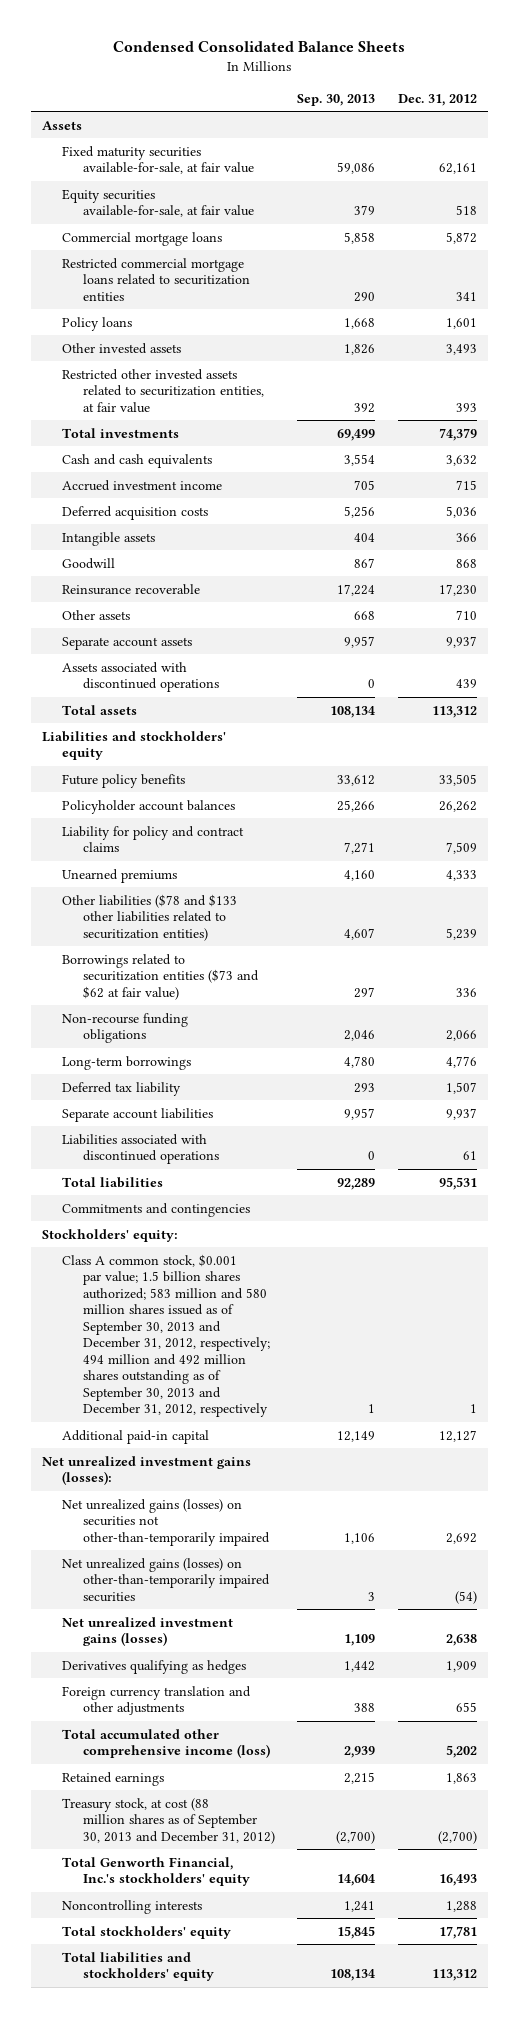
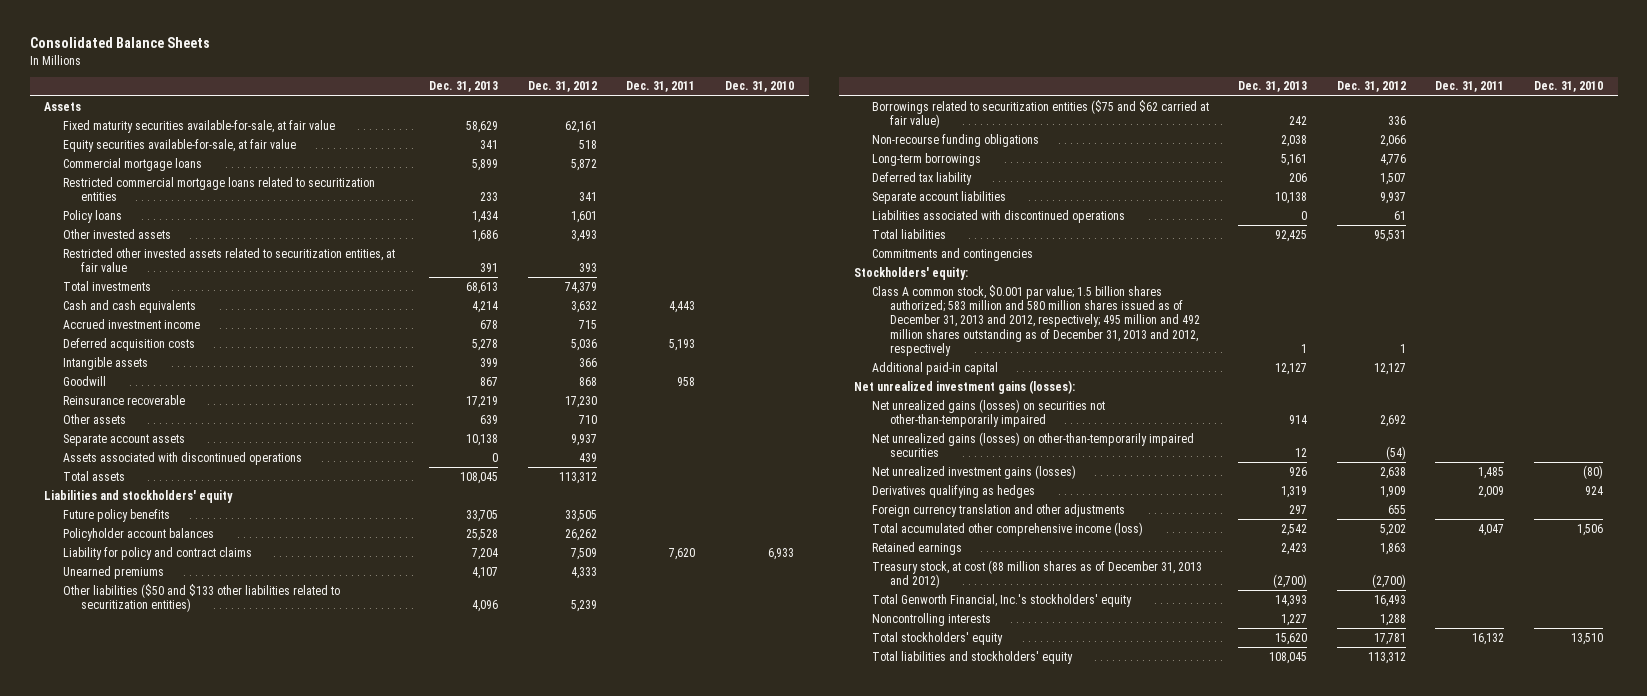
- Condensed Consolidated Balance Sheets
+ Consolidated Balance Sheets
- | Sep. 30, 2013 | Dec. 31, 2012
+ | Dec. 31, 2013 | Dec. 31, 2012 | Dec. 31, 2011 | Dec. 31, 2010
- Other liabilities ($78 and $133 other liabilities related to securitization entities) | 4,607 | 5,239
- Borrowings related to securitization entities ($73 and $62 at fair value) | 297 | 336
+ Other liabilities ($50 and $133 other liabilities related to securitization entities) | 4,096 | 5,239 | |
+ Borrowings related to securitization entities ($75 and $62 carried at fair value) | 242 | 336 | |
- Class A common stock, $0.001 par value; 1.5 billion shares authorized; 583 million and 580 million shares issued as of September 30, 2013 and December 31, 2012, respectively; 494 million and 492 million shares outstanding as of September 30, 2013 and December 31, 2012, respectively | 1 | 1
+ Class A common stock, $0.001 par value; 1.5 billion shares authorized; 583 million and 580 million shares issued as of December 31, 2013 and 2012, respectively; 495 million and 492 million shares outstanding as of December 31, 2013 and 2012, respectively | 1 | 1 | |
- Treasury stock, at cost (88 million shares as of September 30, 2013 and December 31, 2012) | (2,700) | (2,700)
+ Treasury stock, at cost (88 million shares as of December 31, 2013 and 2012) | (2,700) | (2,700) | |

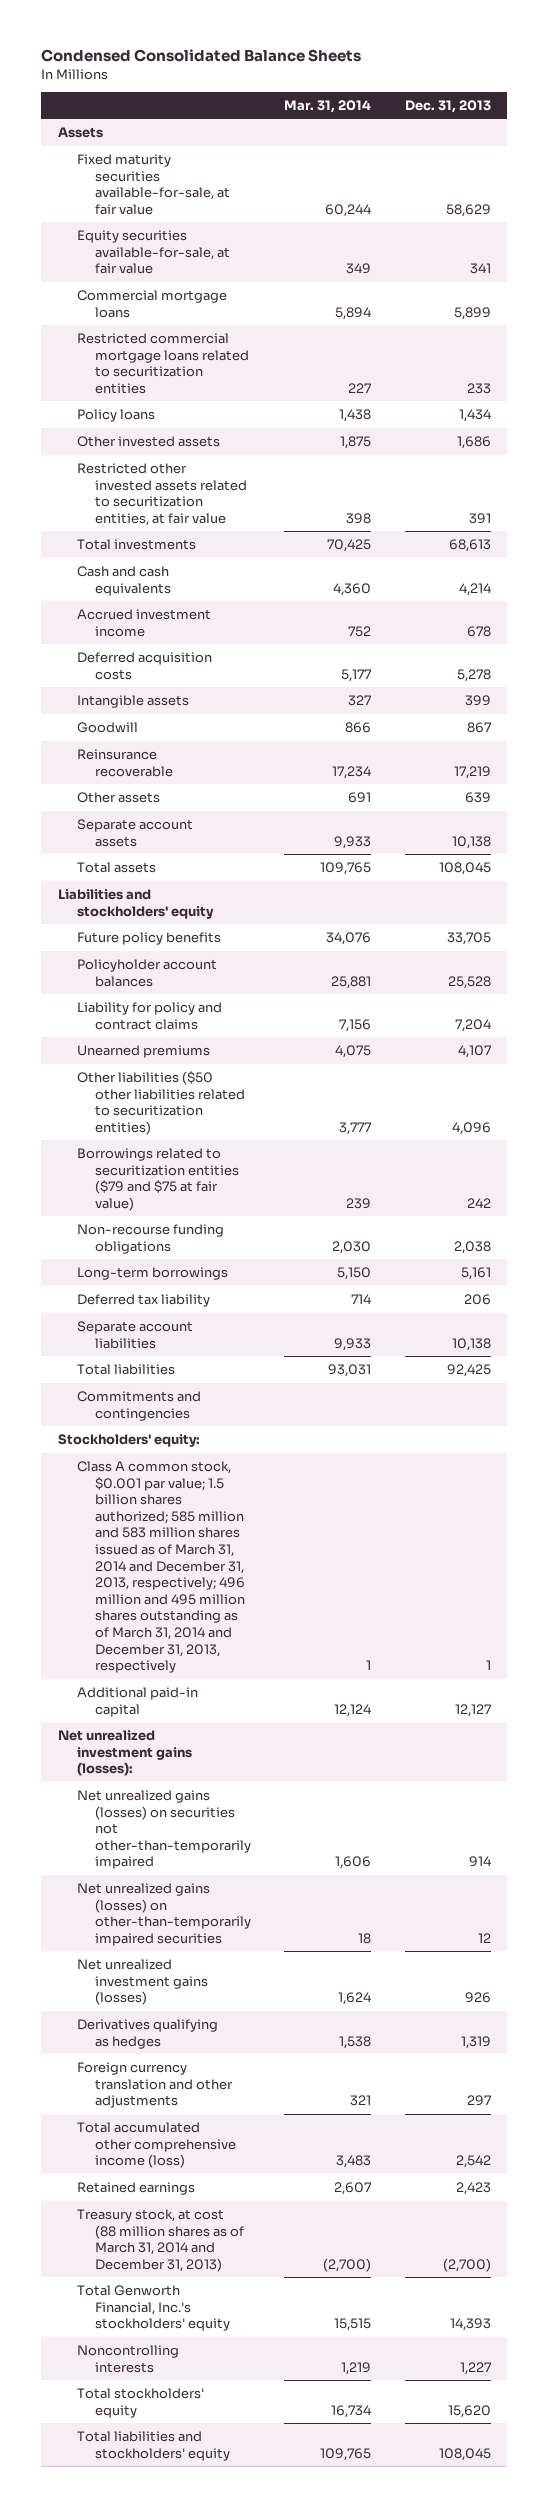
- Consolidated Balance Sheets
+ Condensed Consolidated Balance Sheets
- | Dec. 31, 2013 | Dec. 31, 2012 | Dec. 31, 2011 | Dec. 31, 2010
+ | Mar. 31, 2014 | Dec. 31, 2013
- Assets associated with discontinued operations | 0 | 439 | |
- Other liabilities ($50 and $133 other liabilities related to securitization entities) | 4,096 | 5,239 | |
- Borrowings related to securitization entities ($75 and $62 carried at fair value) | 242 | 336 | |
+ Other liabilities ($50 other liabilities related to securitization entities) | 3,777 | 4,096
+ Borrowings related to securitization entities ($79 and $75 at fair value) | 239 | 242
- Liabilities associated with discontinued operations | 0 | 61 | |
- Class A common stock, $0.001 par value; 1.5 billion shares authorized; 583 million and 580 million shares issued as of December 31, 2013 and 2012, respectively; 495 million and 492 million shares outstanding as of December 31, 2013 and 2012, respectively | 1 | 1 | |
+ Class A common stock, $0.001 par value; 1.5 billion shares authorized; 585 million and 583 million shares issued as of March 31, 2014 and December 31, 2013, respectively; 496 million and 495 million shares outstanding as of March 31, 2014 and December 31, 2013, respectively | 1 | 1
- Treasury stock, at cost (88 million shares as of December 31, 2013 and 2012) | (2,700) | (2,700) | |
+ Treasury stock, at cost (88 million shares as of March 31, 2014 and December 31, 2013) | (2,700) | (2,700)

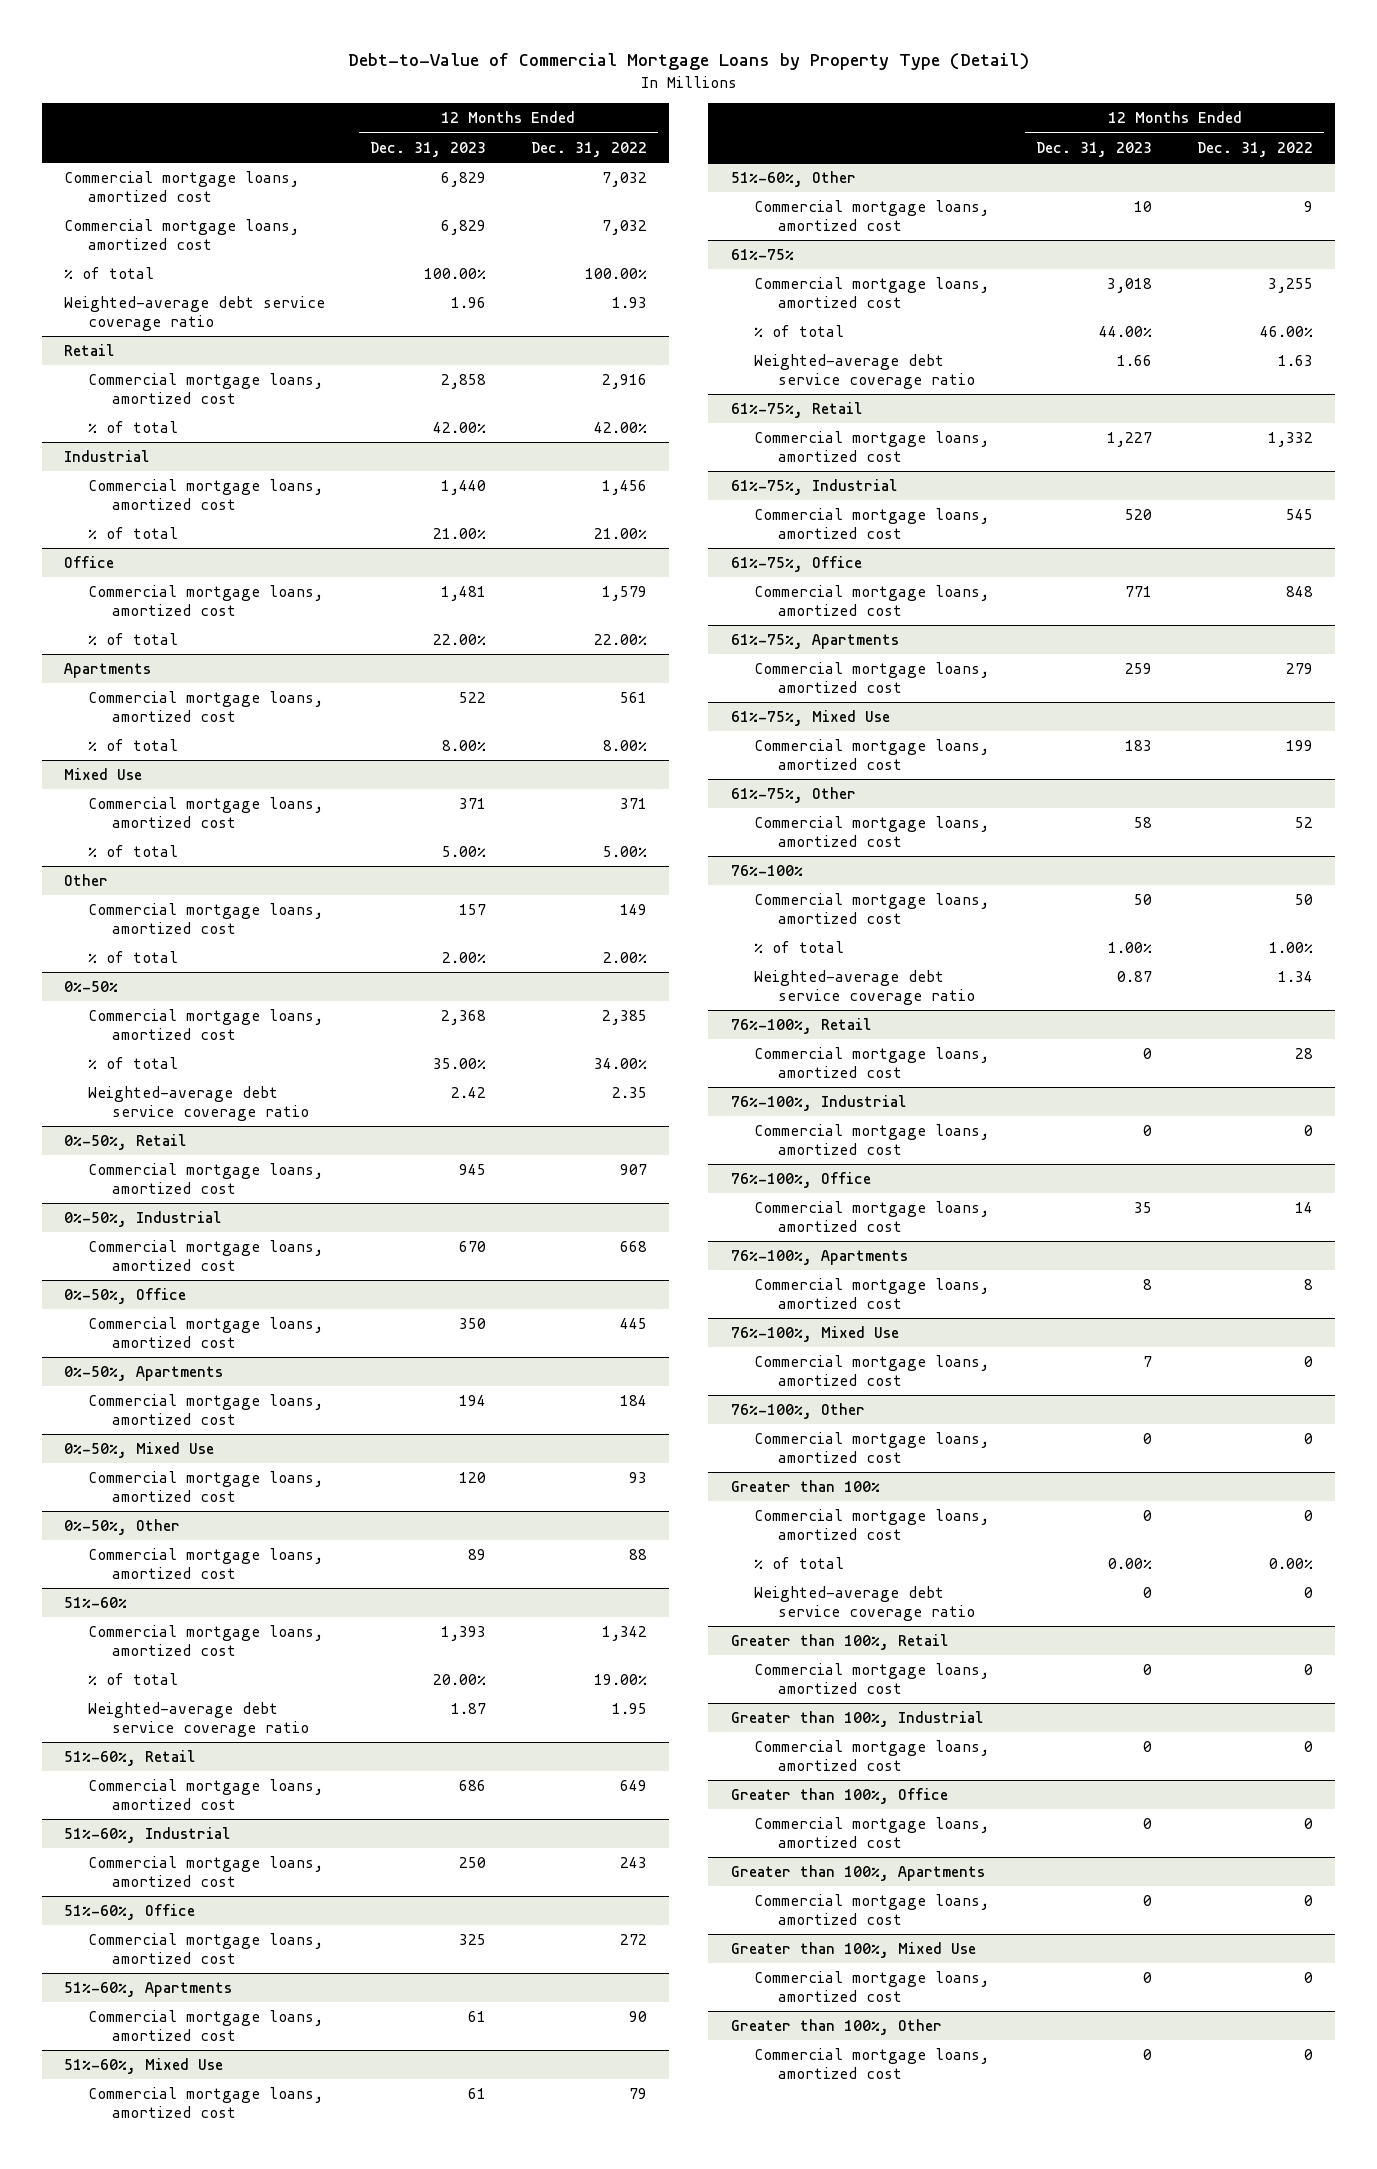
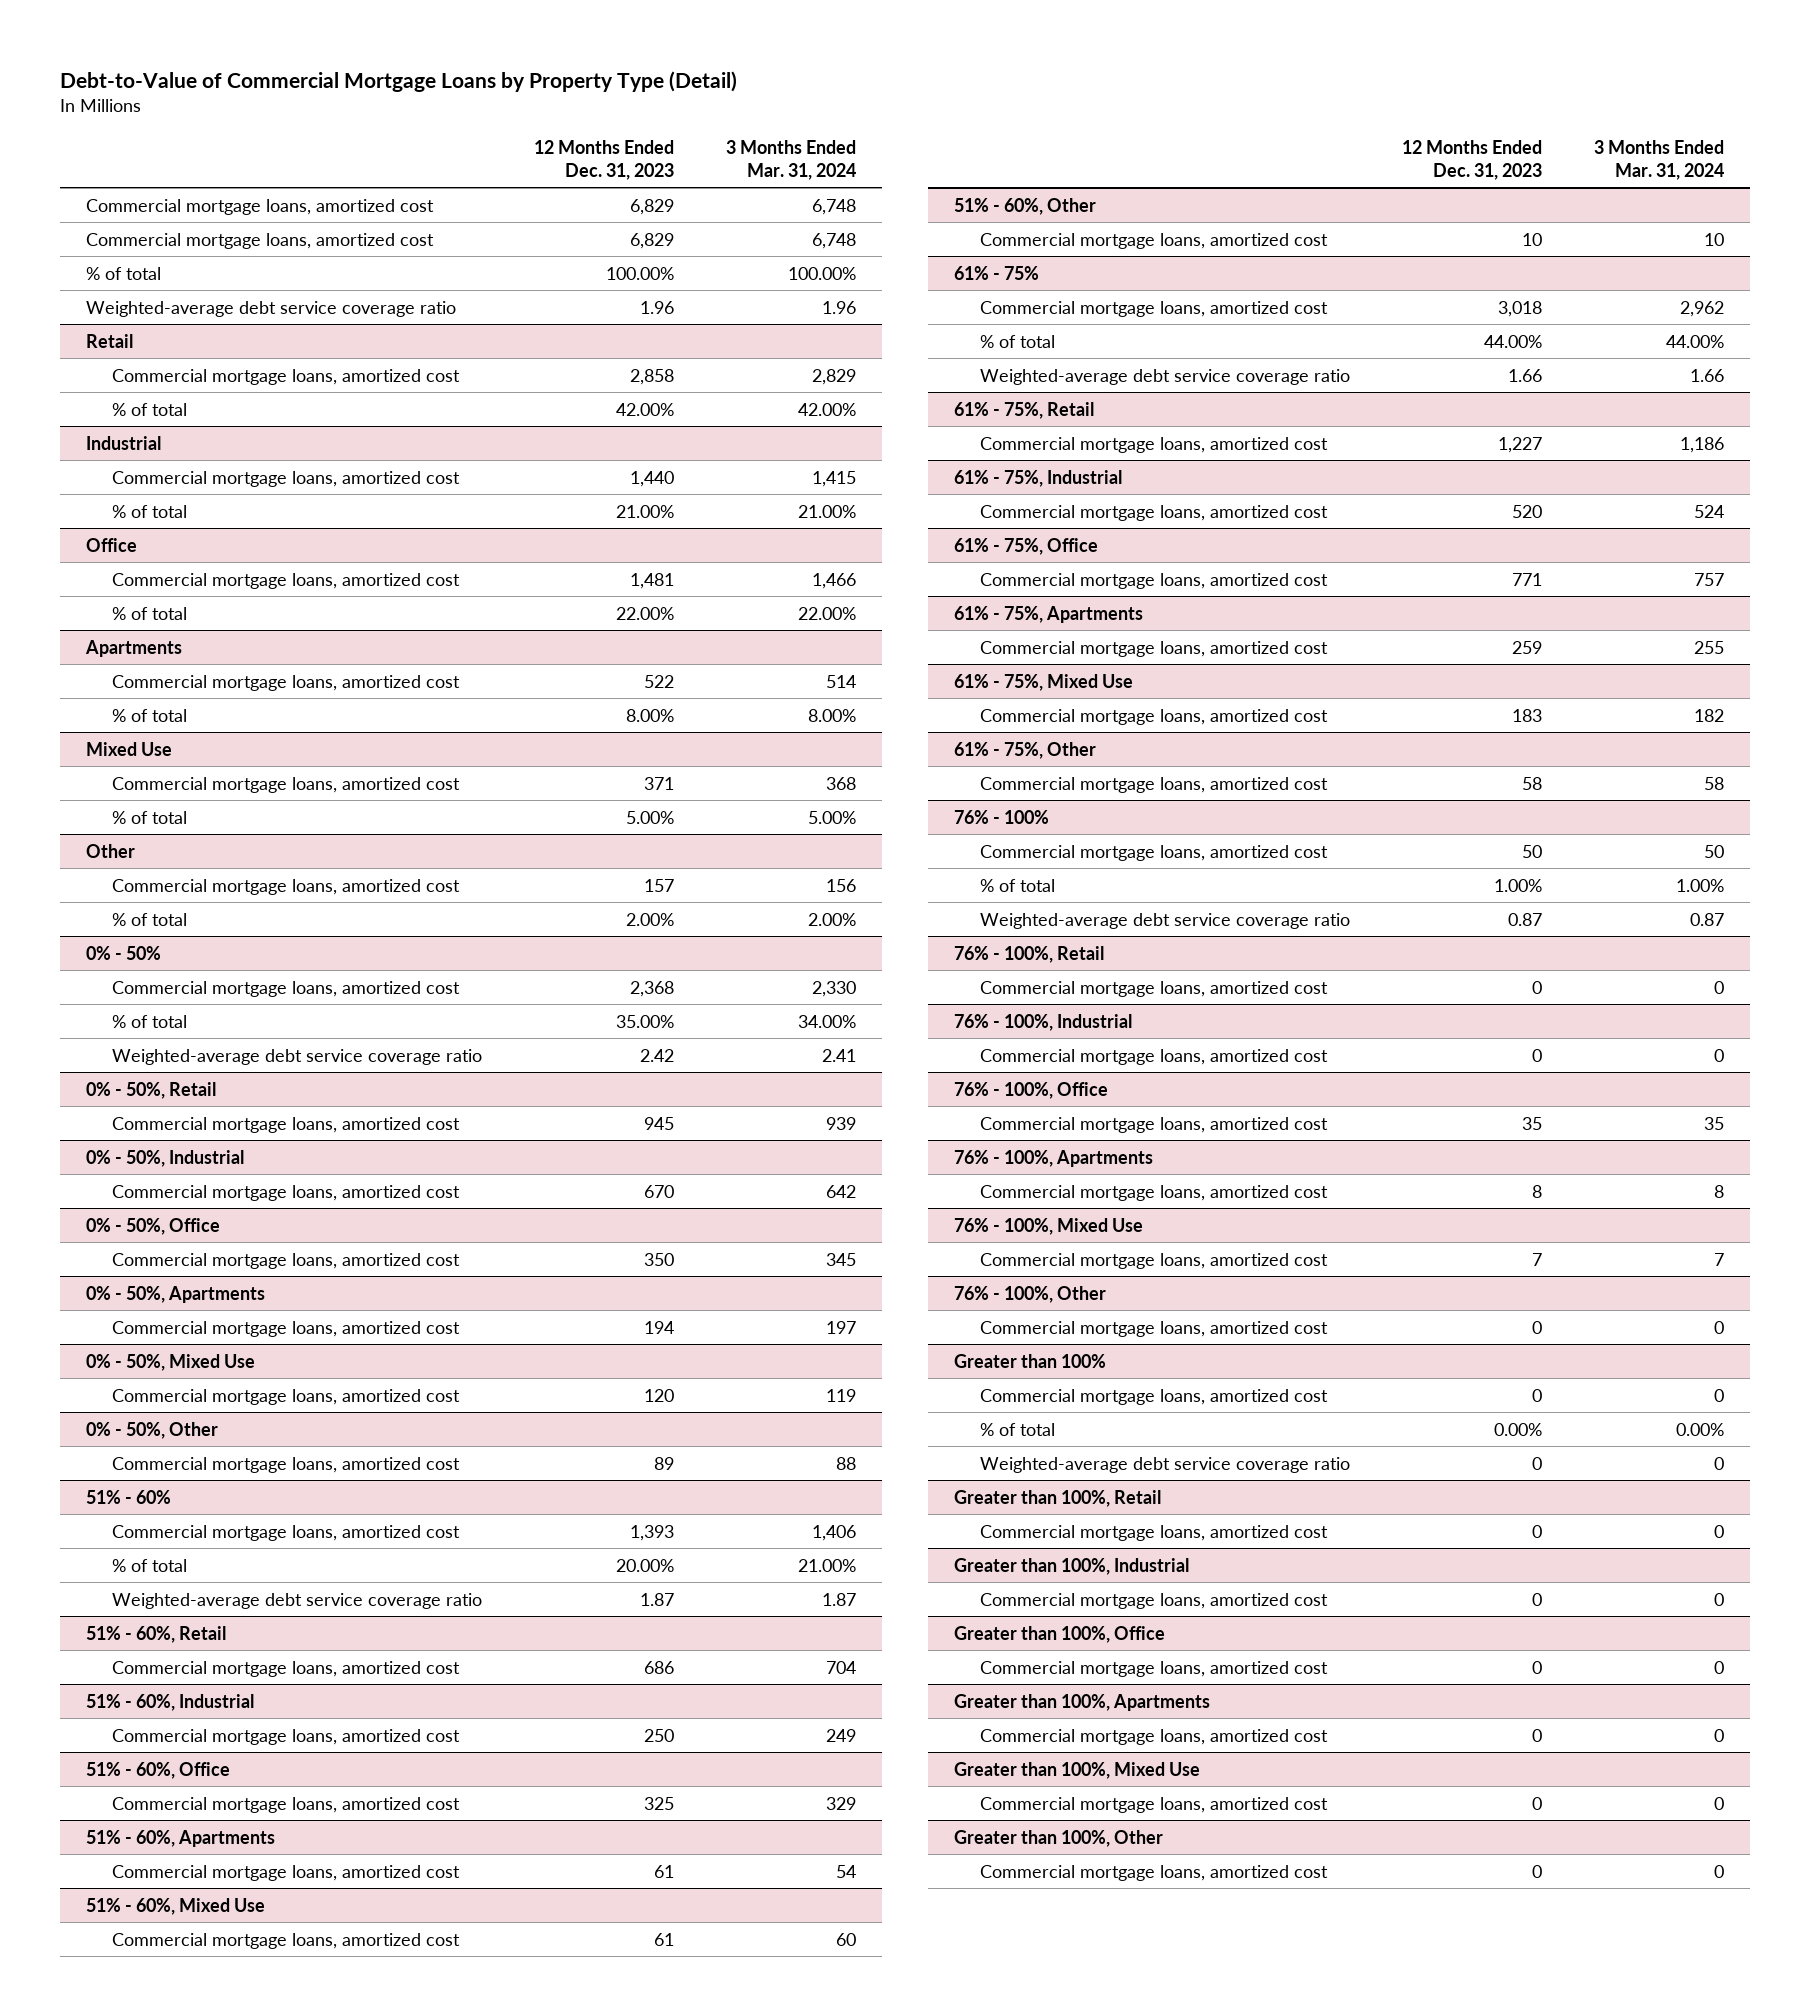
- | 12 Months Ended Dec. 31, 2023 | 12 Months Ended Dec. 31, 2022
+ | 12 Months Ended Dec. 31, 2023 | 3 Months Ended Mar. 31, 2024
- 0%-50%
+ 0% - 50%
- 0%-50%, Retail
+ 0% - 50%, Retail
- 0%-50%, Industrial
+ 0% - 50%, Industrial
- 0%-50%, Office
+ 0% - 50%, Office
- 0%-50%, Apartments
+ 0% - 50%, Apartments
- 0%-50%, Mixed Use
+ 0% - 50%, Mixed Use
- 0%-50%, Other
+ 0% - 50%, Other
- 51%-60%
+ 51% - 60%
- 51%-60%, Retail
+ 51% - 60%, Retail
- 51%-60%, Industrial
+ 51% - 60%, Industrial
- 51%-60%, Office
+ 51% - 60%, Office
- 51%-60%, Apartments
+ 51% - 60%, Apartments
- 51%-60%, Mixed Use
+ 51% - 60%, Mixed Use
- 51%-60%, Other
+ 51% - 60%, Other
- 61%-75%
+ 61% - 75%
- 61%-75%, Retail
+ 61% - 75%, Retail
- 61%-75%, Industrial
+ 61% - 75%, Industrial
- 61%-75%, Office
+ 61% - 75%, Office
- 61%-75%, Apartments
+ 61% - 75%, Apartments
- 61%-75%, Mixed Use
+ 61% - 75%, Mixed Use
- 61%-75%, Other
+ 61% - 75%, Other
- 76%-100%
+ 76% - 100%
- 76%-100%, Retail
+ 76% - 100%, Retail
- 76%-100%, Industrial
+ 76% - 100%, Industrial
- 76%-100%, Office
+ 76% - 100%, Office
- 76%-100%, Apartments
+ 76% - 100%, Apartments
- 76%-100%, Mixed Use
+ 76% - 100%, Mixed Use
- 76%-100%, Other
+ 76% - 100%, Other

